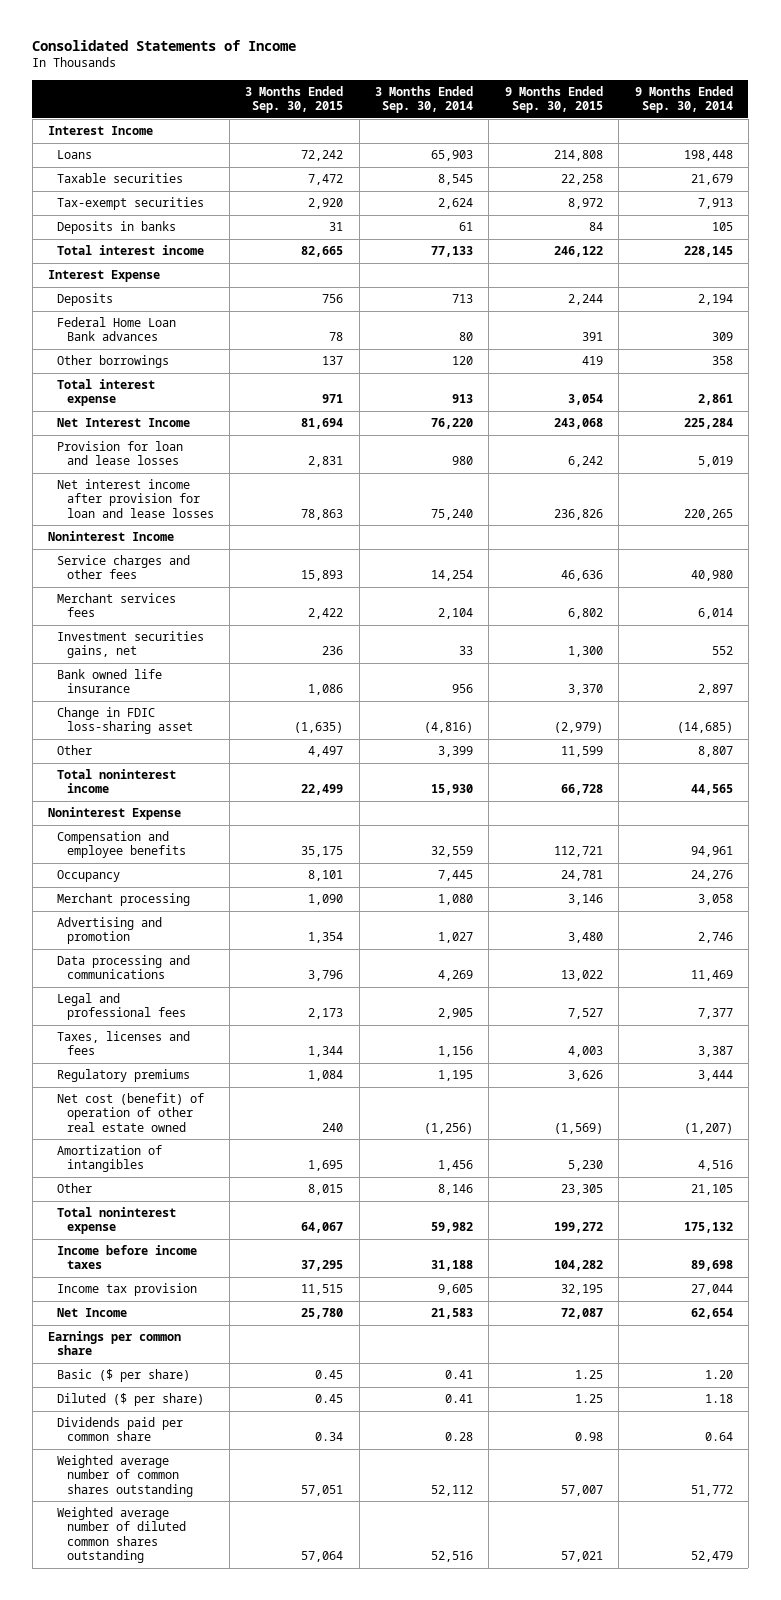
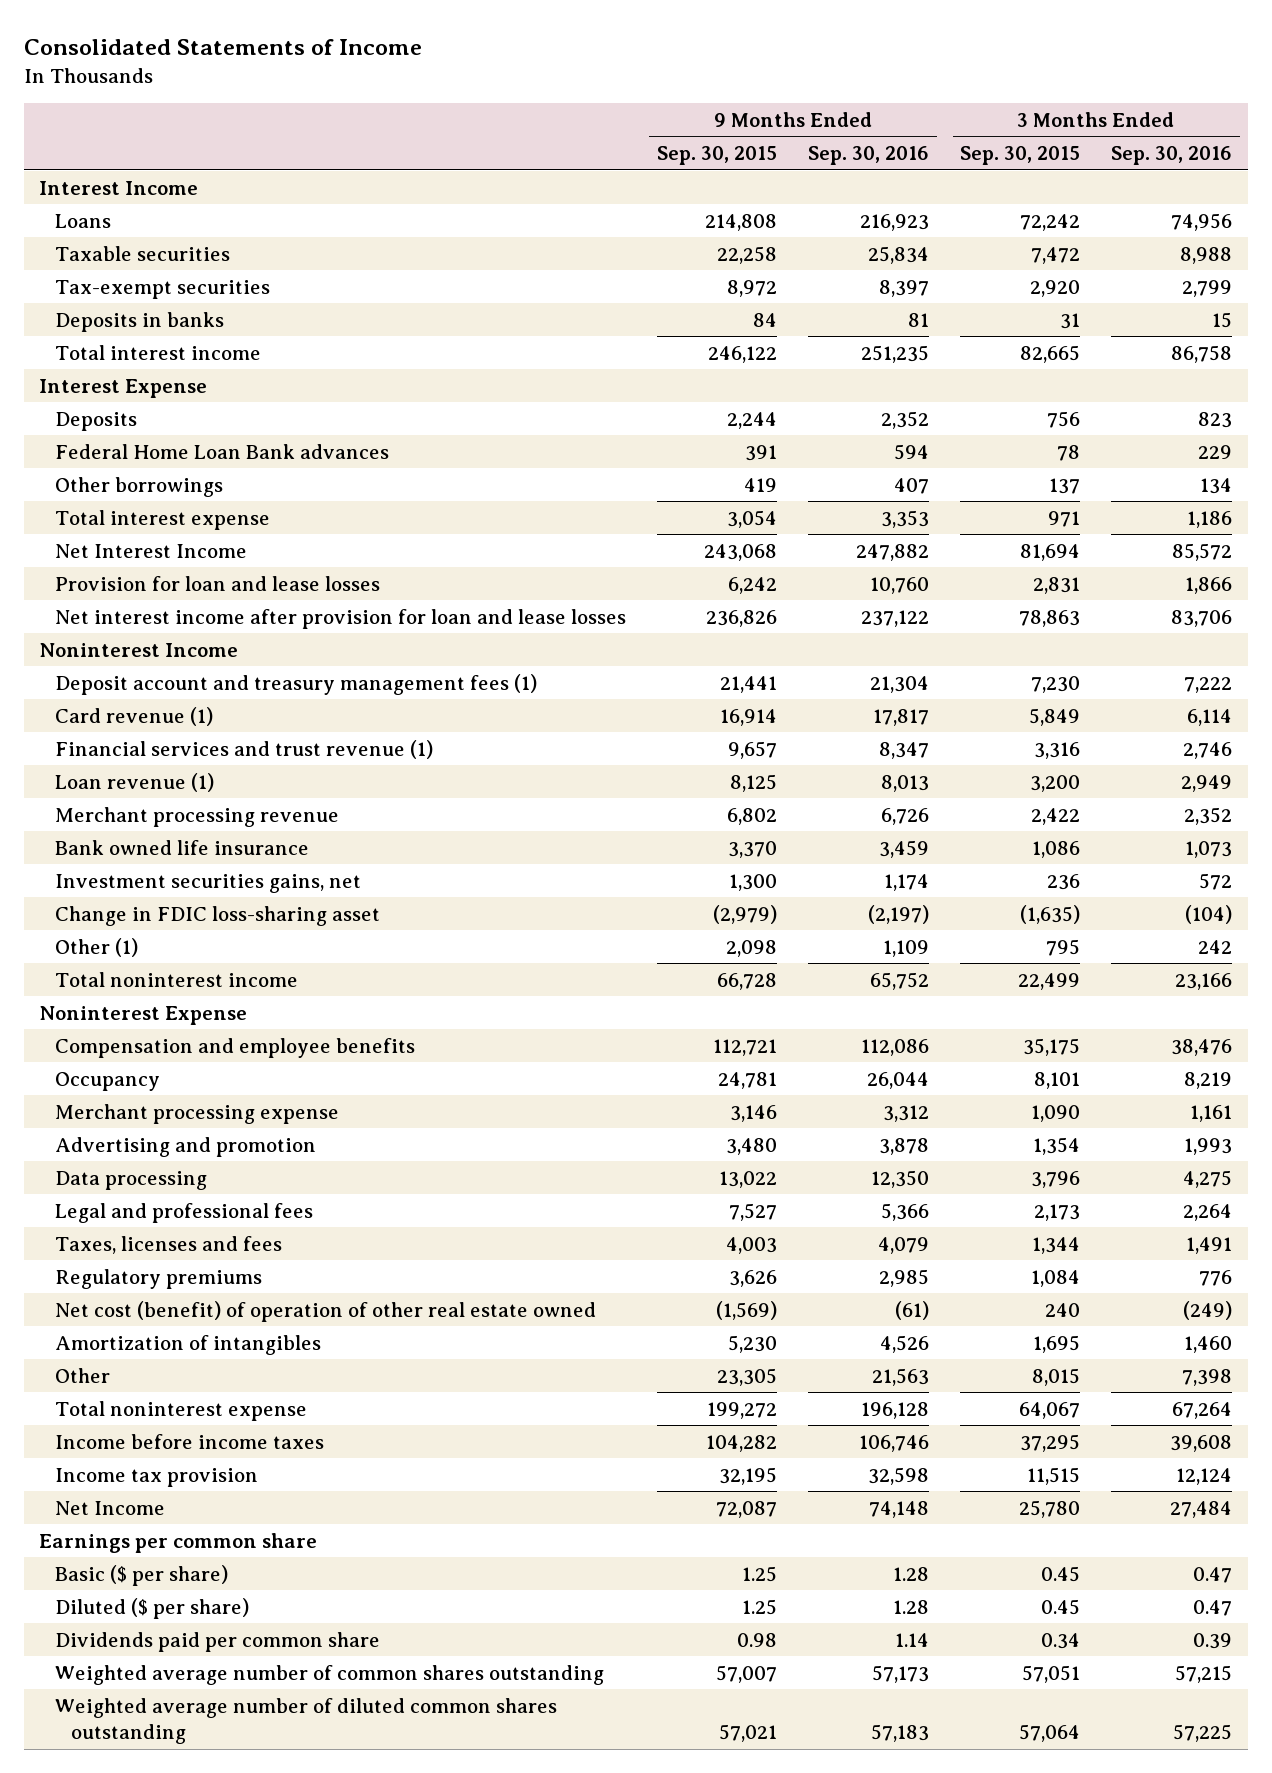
- | 3 Months Ended Sep. 30, 2015 | 3 Months Ended Sep. 30, 2014 | 9 Months Ended Sep. 30, 2015 | 9 Months Ended Sep. 30, 2014
+ | 9 Months Ended Sep. 30, 2015 | 9 Months Ended Sep. 30, 2016 | 3 Months Ended Sep. 30, 2015 | 3 Months Ended Sep. 30, 2016
- Service charges and other fees | 15,893 | 14,254 | 46,636 | 40,980
- Merchant services fees | 2,422 | 2,104 | 6,802 | 6,014
+ Deposit account and treasury management fees (1) | 21,441 | 21,304 | 7,230 | 7,222
+ Card revenue (1) | 16,914 | 17,817 | 5,849 | 6,114
+ Financial services and trust revenue (1) | 9,657 | 8,347 | 3,316 | 2,746
+ Loan revenue (1) | 8,125 | 8,013 | 3,200 | 2,949
+ Merchant processing revenue | 6,802 | 6,726 | 2,422 | 2,352
moved down: Investment securities gains, net | 1,300 | 1,174 | 236 | 572
- Other | 4,497 | 3,399 | 11,599 | 8,807
+ Other (1) | 2,098 | 1,109 | 795 | 242
- Merchant processing | 1,090 | 1,080 | 3,146 | 3,058
+ Merchant processing expense | 3,146 | 3,312 | 1,090 | 1,161
- Data processing and communications | 3,796 | 4,269 | 13,022 | 11,469
+ Data processing | 13,022 | 12,350 | 3,796 | 4,275

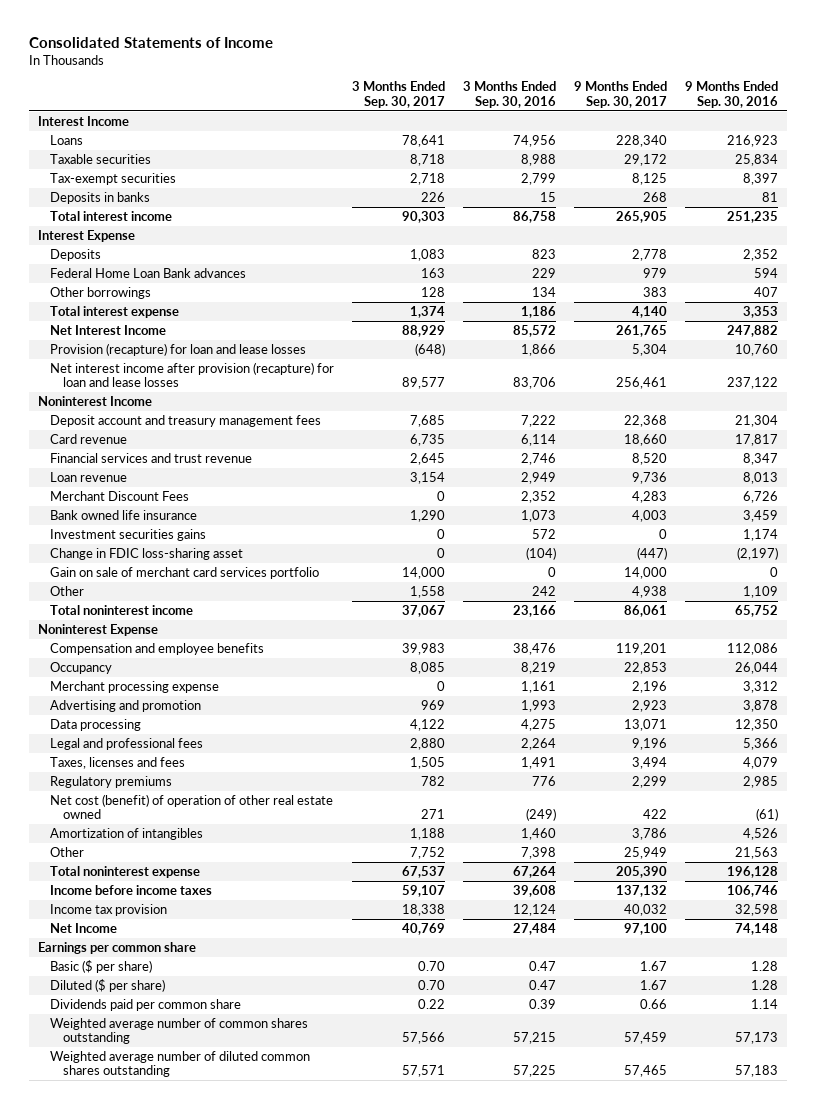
- | 9 Months Ended Sep. 30, 2015 | 9 Months Ended Sep. 30, 2016 | 3 Months Ended Sep. 30, 2015 | 3 Months Ended Sep. 30, 2016
+ | 3 Months Ended Sep. 30, 2017 | 3 Months Ended Sep. 30, 2016 | 9 Months Ended Sep. 30, 2017 | 9 Months Ended Sep. 30, 2016
- Provision for loan and lease losses | 6,242 | 10,760 | 2,831 | 1,866
- Net interest income after provision for loan and lease losses | 236,826 | 237,122 | 78,863 | 83,706
+ Provision (recapture) for loan and lease losses | (648) | 1,866 | 5,304 | 10,760
+ Net interest income after provision (recapture) for loan and lease losses | 89,577 | 83,706 | 256,461 | 237,122
- Deposit account and treasury management fees (1) | 21,441 | 21,304 | 7,230 | 7,222
- Card revenue (1) | 16,914 | 17,817 | 5,849 | 6,114
- Financial services and trust revenue (1) | 9,657 | 8,347 | 3,316 | 2,746
- Loan revenue (1) | 8,125 | 8,013 | 3,200 | 2,949
- Merchant processing revenue | 6,802 | 6,726 | 2,422 | 2,352
+ Deposit account and treasury management fees | 7,685 | 7,222 | 22,368 | 21,304
+ Card revenue | 6,735 | 6,114 | 18,660 | 17,817
+ Financial services and trust revenue | 2,645 | 2,746 | 8,520 | 8,347
+ Loan revenue | 3,154 | 2,949 | 9,736 | 8,013
+ Merchant Discount Fees | 0 | 2,352 | 4,283 | 6,726
- Investment securities gains, net | 1,300 | 1,174 | 236 | 572
+ Investment securities gains | 0 | 572 | 0 | 1,174
- Other (1) | 2,098 | 1,109 | 795 | 242
+ Gain on sale of merchant card services portfolio | 14,000 | 0 | 14,000 | 0
+ Other | 1,558 | 242 | 4,938 | 1,109

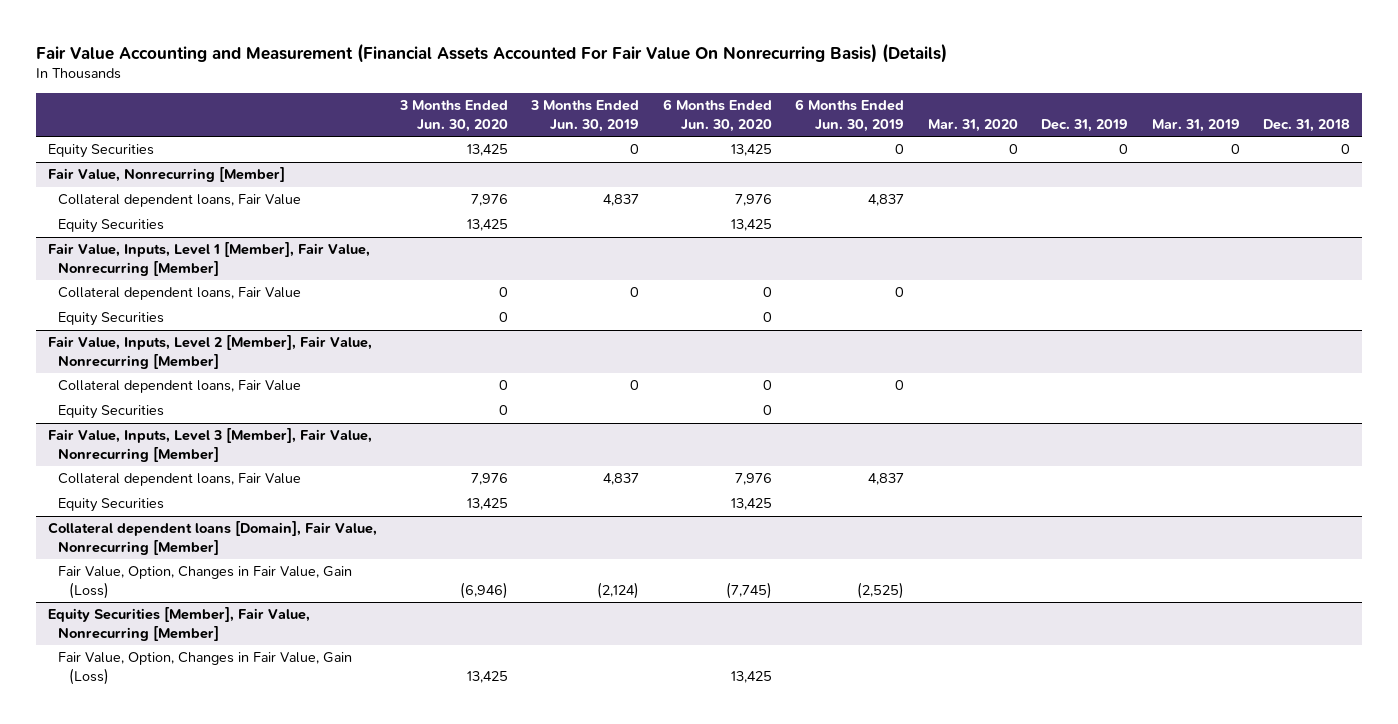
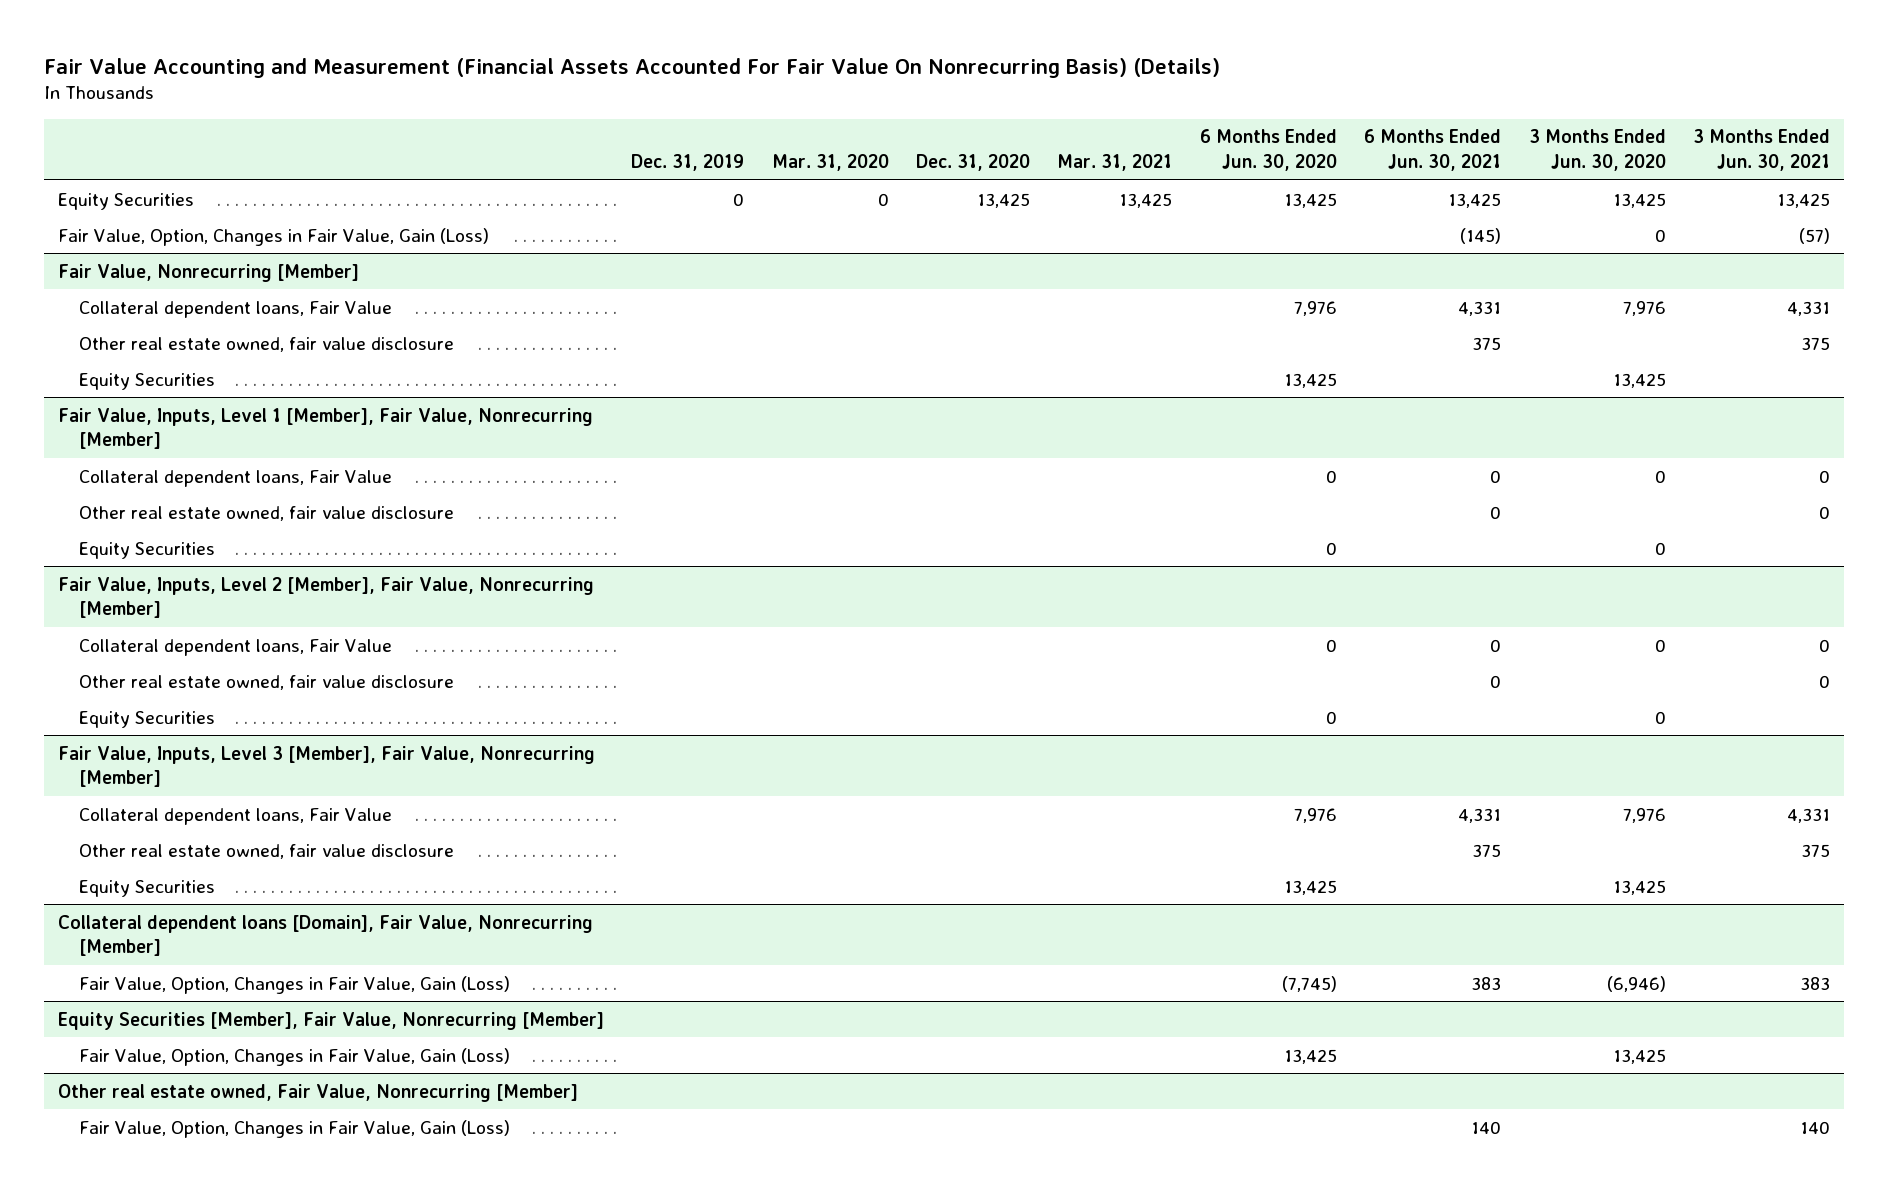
- | 3 Months Ended Jun. 30, 2020 | 3 Months Ended Jun. 30, 2019 | 6 Months Ended Jun. 30, 2020 | 6 Months Ended Jun. 30, 2019 | Mar. 31, 2020 | Dec. 31, 2019 | Mar. 31, 2019 | Dec. 31, 2018
+ | Dec. 31, 2019 | Mar. 31, 2020 | Dec. 31, 2020 | Mar. 31, 2021 | 6 Months Ended Jun. 30, 2020 | 6 Months Ended Jun. 30, 2021 | 3 Months Ended Jun. 30, 2020 | 3 Months Ended Jun. 30, 2021
+ Fair Value, Option, Changes in Fair Value, Gain (Loss) | | | | | | (145) | 0 | (57)
@ Fair Value, Nonrecurring [Member]
+ Other real estate owned, fair value disclosure | | | | | | 375 | | 375
@ Fair Value, Inputs, Level 1 [Member], Fair Value, Nonrecurring [Member]
+ Other real estate owned, fair value disclosure | | | | | | 0 | | 0
@ Fair Value, Inputs, Level 2 [Member], Fair Value, Nonrecurring [Member]
+ Other real estate owned, fair value disclosure | | | | | | 0 | | 0
@ Fair Value, Inputs, Level 3 [Member], Fair Value, Nonrecurring [Member]
+ Other real estate owned, fair value disclosure | | | | | | 375 | | 375
+ Other real estate owned, Fair Value, Nonrecurring [Member]
+ Fair Value, Option, Changes in Fair Value, Gain (Loss) | | | | | | 140 | | 140

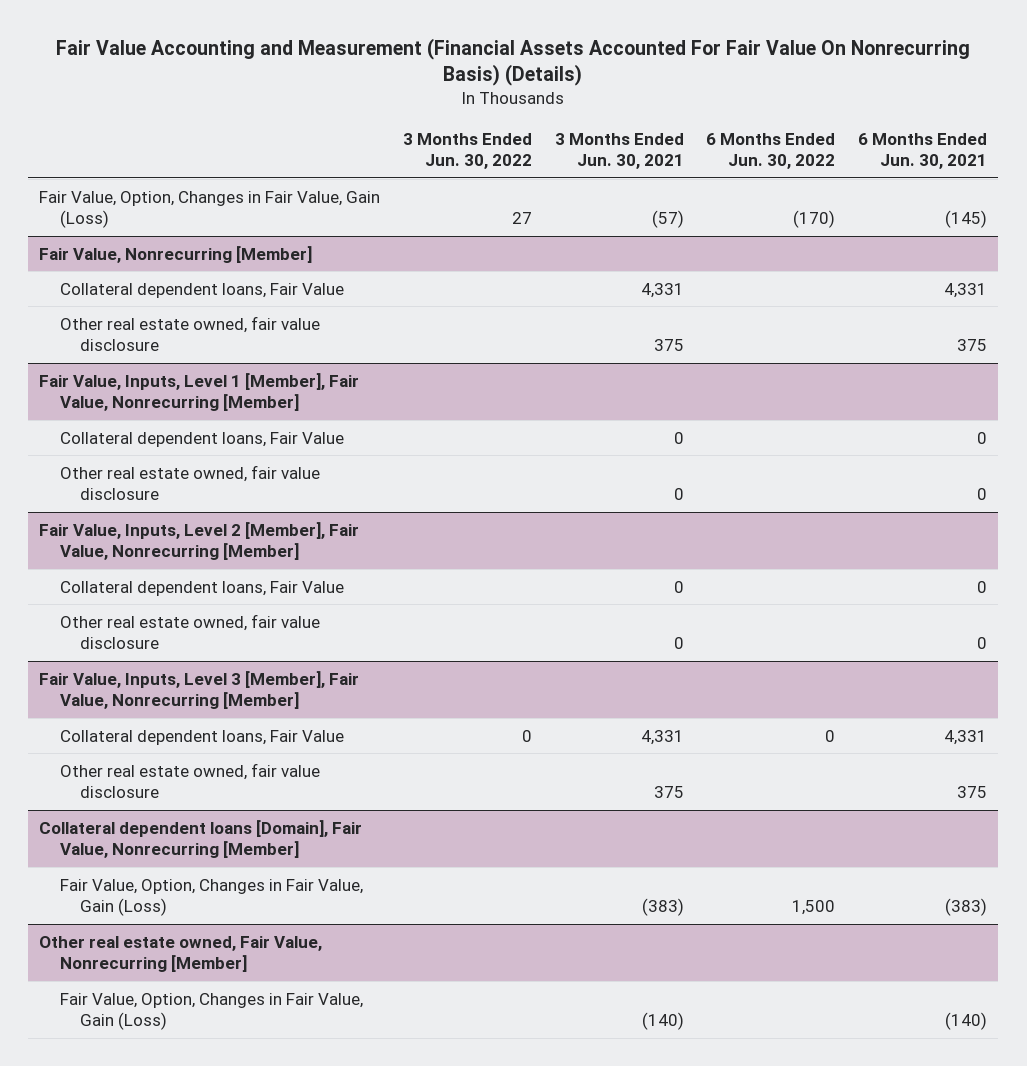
- | Dec. 31, 2019 | Mar. 31, 2020 | Dec. 31, 2020 | Mar. 31, 2021 | 6 Months Ended Jun. 30, 2020 | 6 Months Ended Jun. 30, 2021 | 3 Months Ended Jun. 30, 2020 | 3 Months Ended Jun. 30, 2021
+ | 3 Months Ended Jun. 30, 2022 | 3 Months Ended Jun. 30, 2021 | 6 Months Ended Jun. 30, 2022 | 6 Months Ended Jun. 30, 2021
- Equity Securities | 0 | 0 | 13,425 | 13,425 | 13,425 | 13,425 | 13,425 | 13,425
@ Fair Value, Nonrecurring [Member]
- Equity Securities | | | | | 13,425 | | 13,425 |
@ Fair Value, Inputs, Level 1 [Member], Fair Value, Nonrecurring [Member]
- Equity Securities | | | | | 0 | | 0 |
@ Fair Value, Inputs, Level 2 [Member], Fair Value, Nonrecurring [Member]
- Equity Securities | | | | | 0 | | 0 |
@ Fair Value, Inputs, Level 3 [Member], Fair Value, Nonrecurring [Member]
- Equity Securities | | | | | 13,425 | | 13,425 |
@ Collateral dependent loans [Domain], Fair Value, Nonrecurring [Member]
- Fair Value, Option, Changes in Fair Value, Gain (Loss) | | | | | (7,745) | 383 | (6,946) | 383
- Equity Securities [Member], Fair Value, Nonrecurring [Member]
- Fair Value, Option, Changes in Fair Value, Gain (Loss) | | | | | 13,425 | | 13,425 |
@ Collateral dependent loans [Domain], Fair Value, Nonrecurring [Member]
+ Fair Value, Option, Changes in Fair Value, Gain (Loss) | | (383) | 1,500 | (383)
@ Other real estate owned, Fair Value, Nonrecurring [Member]
- Fair Value, Option, Changes in Fair Value, Gain (Loss) | | | | | | 140 | | 140
+ Fair Value, Option, Changes in Fair Value, Gain (Loss) | | (140) | | (140)

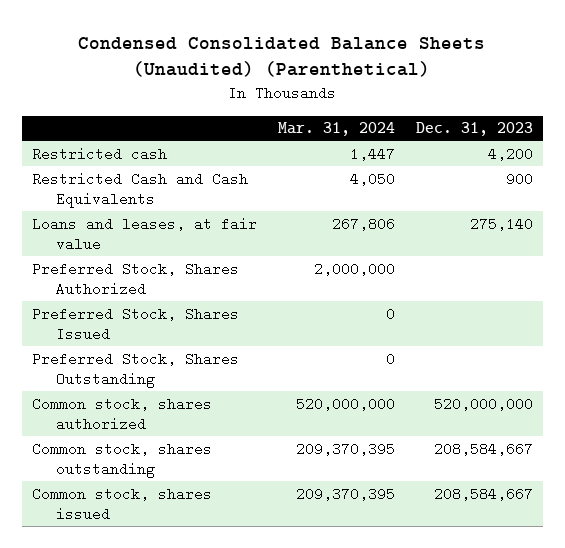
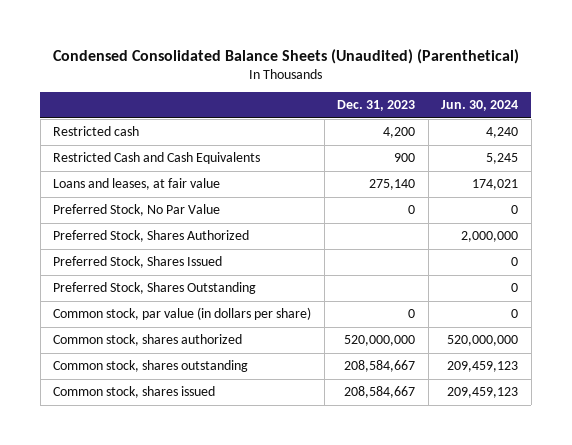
- | Mar. 31, 2024 | Dec. 31, 2023
+ | Dec. 31, 2023 | Jun. 30, 2024
+ Preferred Stock, No Par Value | 0 | 0
+ Common stock, par value (in dollars per share) | 0 | 0

